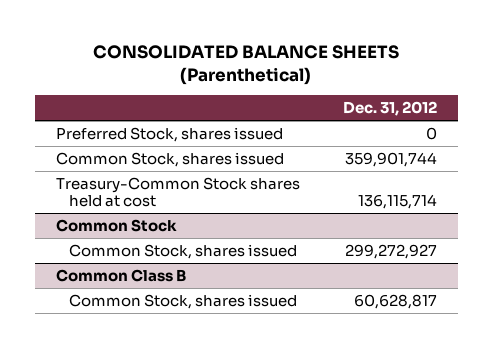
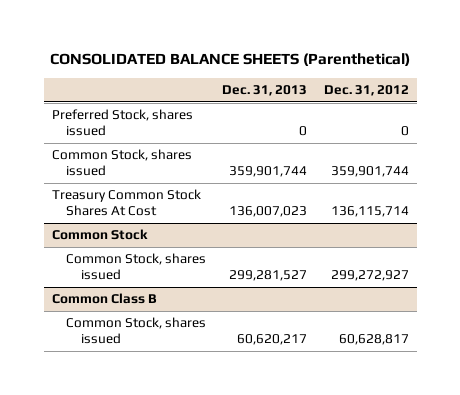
- | Dec. 31, 2012
+ | Dec. 31, 2013 | Dec. 31, 2012
- Treasury-Common Stock shares held at cost | 136,115,714
+ Treasury Common Stock Shares At Cost | 136,007,023 | 136,115,714

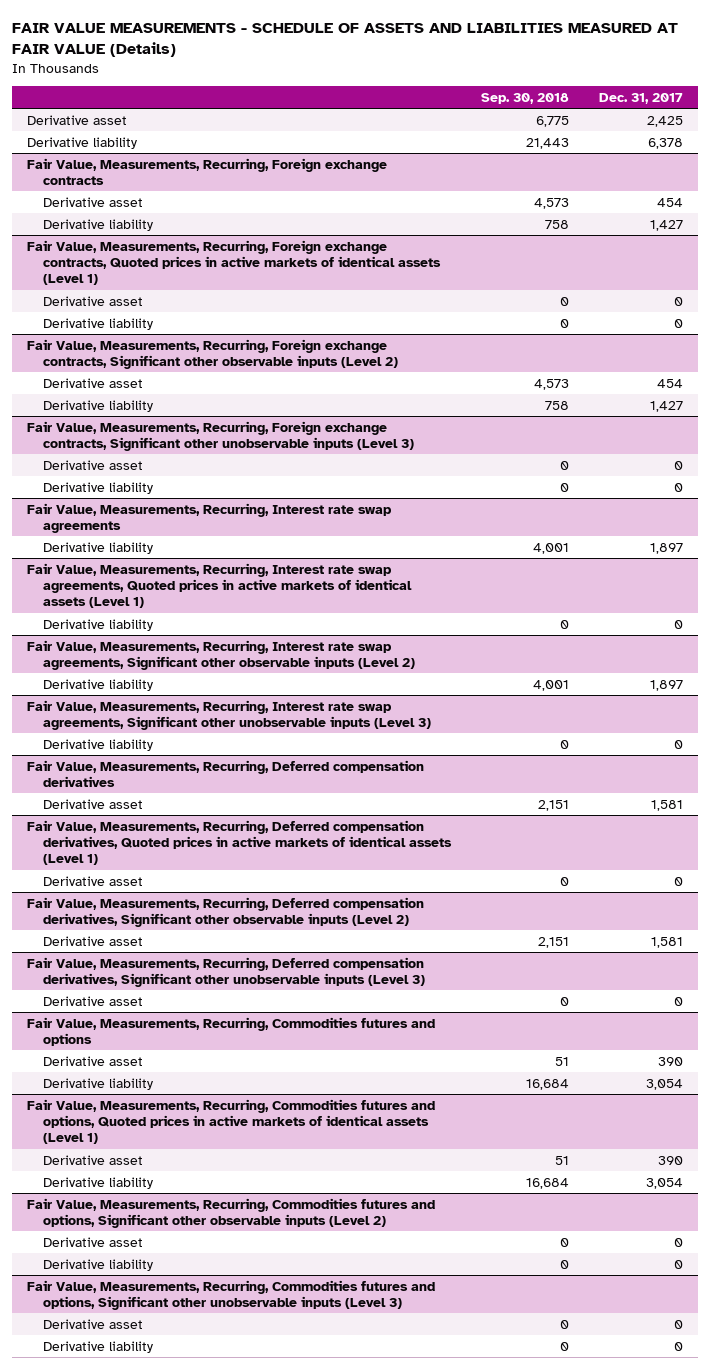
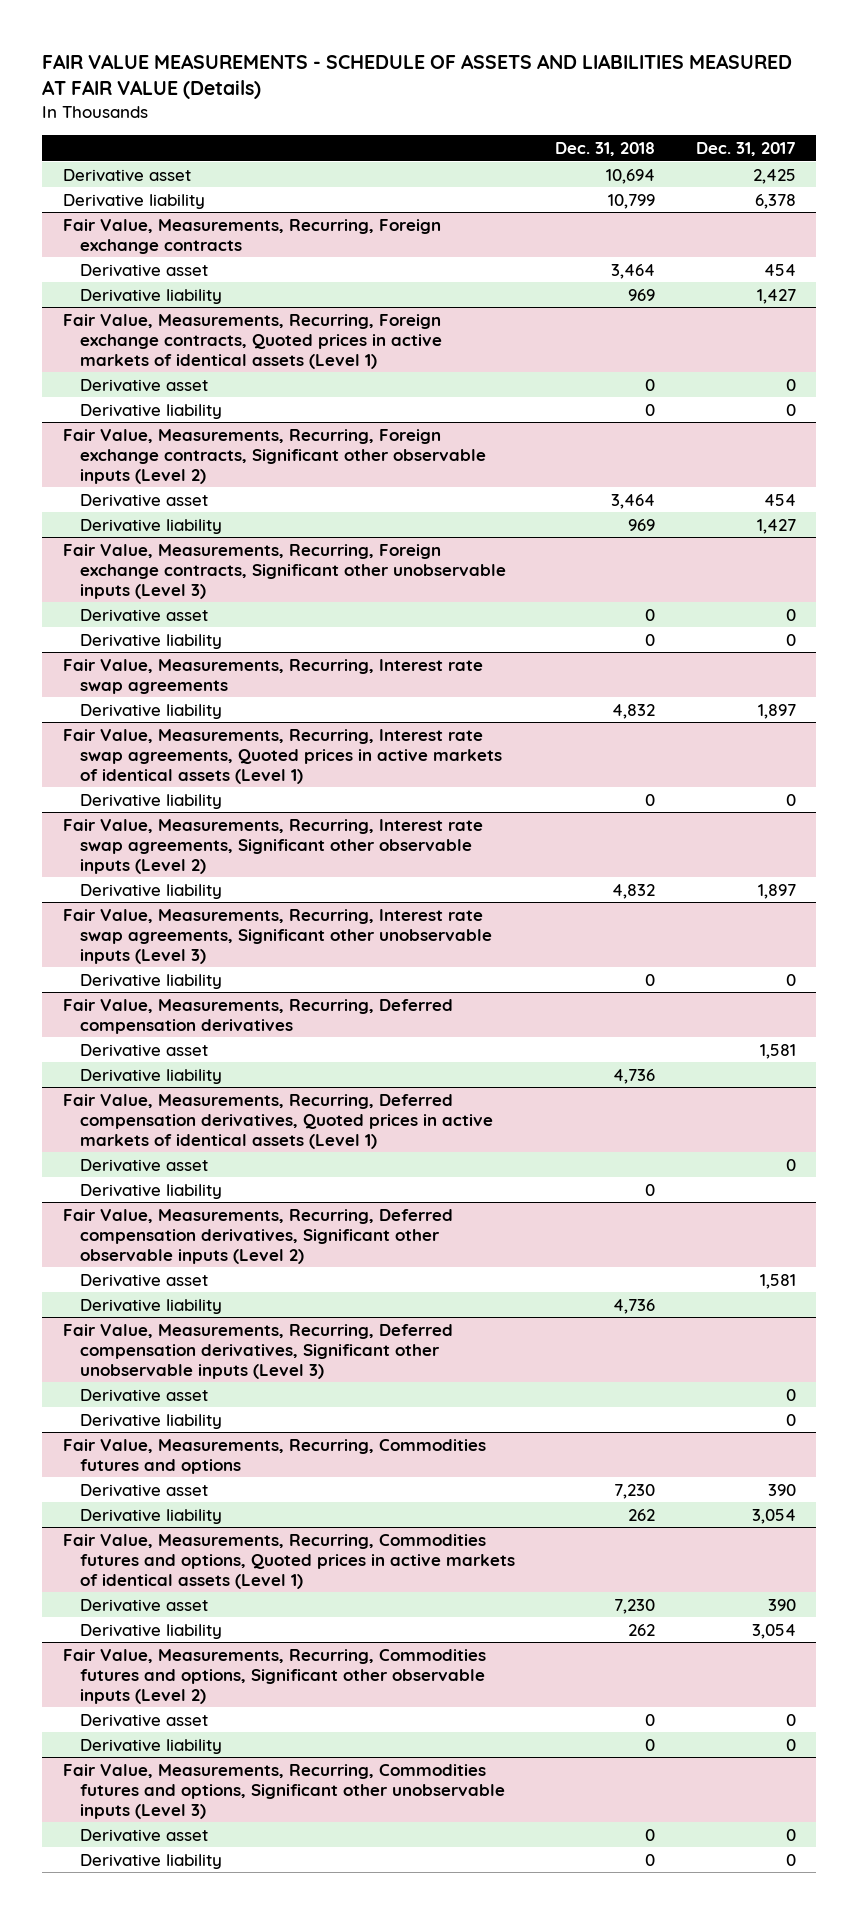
- | Sep. 30, 2018 | Dec. 31, 2017
+ | Dec. 31, 2018 | Dec. 31, 2017
@ Fair Value, Measurements, Recurring, Deferred compensation derivatives
+ Derivative liability | 4,736 |
@ Fair Value, Measurements, Recurring, Deferred compensation derivatives, Quoted prices in active markets of identical assets (Level 1)
+ Derivative liability | 0 |
@ Fair Value, Measurements, Recurring, Deferred compensation derivatives, Significant other observable inputs (Level 2)
+ Derivative liability | 4,736 |
@ Fair Value, Measurements, Recurring, Deferred compensation derivatives, Significant other unobservable inputs (Level 3)
+ Derivative liability | | 0

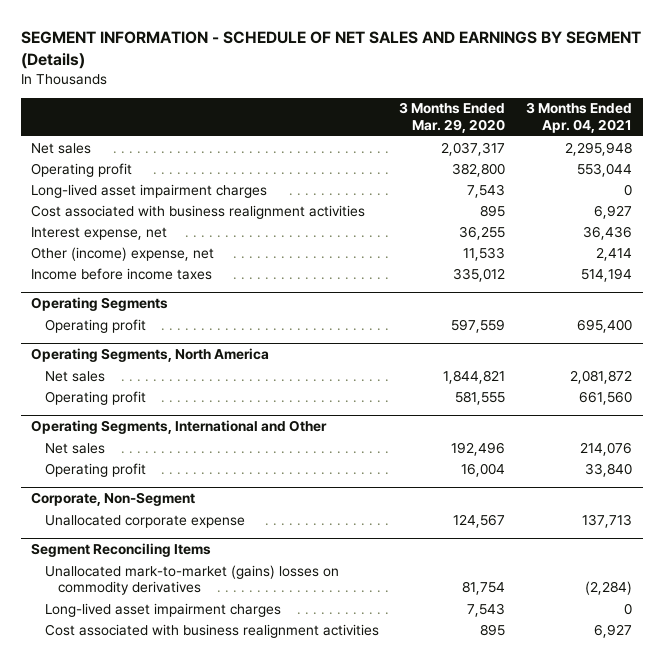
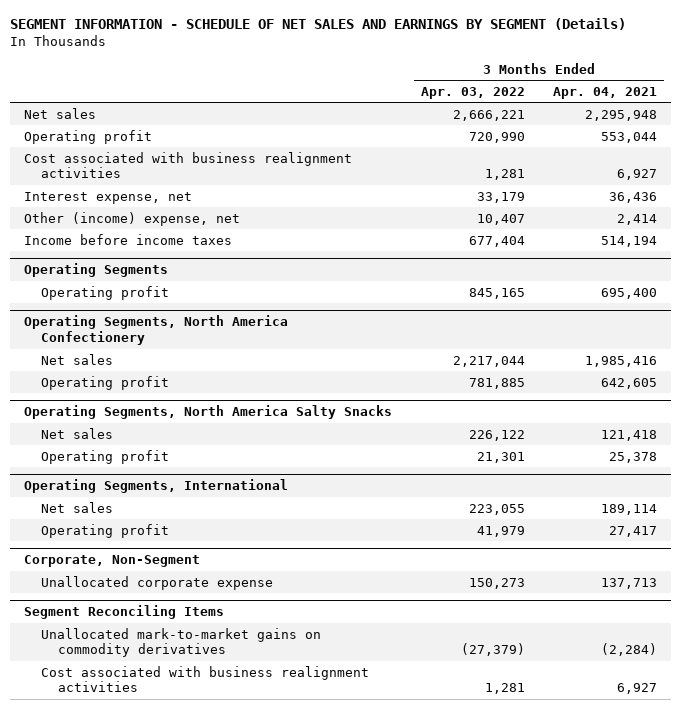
- | 3 Months Ended Mar. 29, 2020 | 3 Months Ended Apr. 04, 2021
+ | 3 Months Ended Apr. 03, 2022 | 3 Months Ended Apr. 04, 2021
- Long-lived asset impairment charges | 7,543 | 0
- Operating Segments, North America
- Net sales | 1,844,821 | 2,081,872
- Operating profit | 581,555 | 661,560
- Operating Segments, International and Other
- Net sales | 192,496 | 214,076
- Operating profit | 16,004 | 33,840
+ Operating Segments, North America Confectionery
+ Net sales | 2,217,044 | 1,985,416
+ Operating profit | 781,885 | 642,605
+ Operating Segments, North America Salty Snacks
+ Net sales | 226,122 | 121,418
+ Operating profit | 21,301 | 25,378
+ Operating Segments, International
+ Net sales | 223,055 | 189,114
+ Operating profit | 41,979 | 27,417
@ Segment Reconciling Items
- Unallocated mark-to-market (gains) losses on commodity derivatives | 81,754 | (2,284)
- Long-lived asset impairment charges | 7,543 | 0
+ Unallocated mark-to-market gains on commodity derivatives | (27,379) | (2,284)

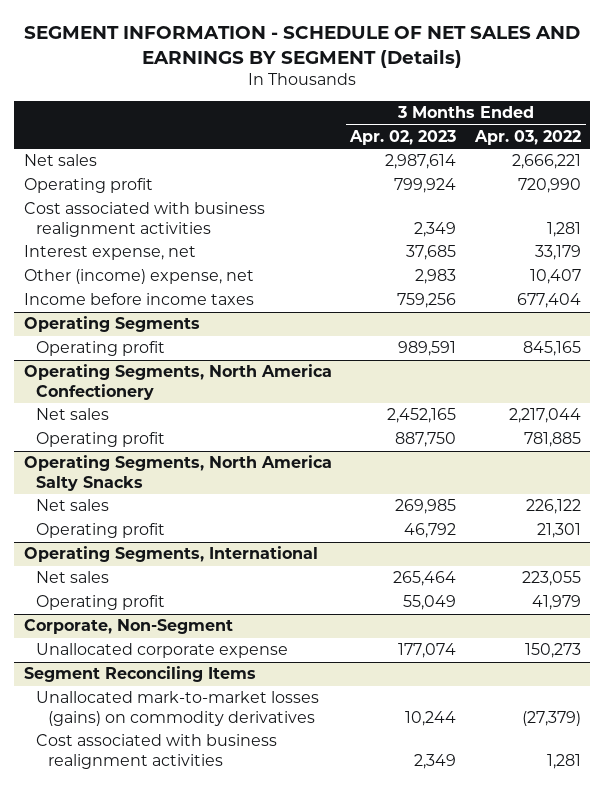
- | 3 Months Ended Apr. 03, 2022 | 3 Months Ended Apr. 04, 2021
+ | 3 Months Ended Apr. 02, 2023 | 3 Months Ended Apr. 03, 2022
@ Segment Reconciling Items
- Unallocated mark-to-market gains on commodity derivatives | (27,379) | (2,284)
+ Unallocated mark-to-market losses (gains) on commodity derivatives | 10,244 | (27,379)

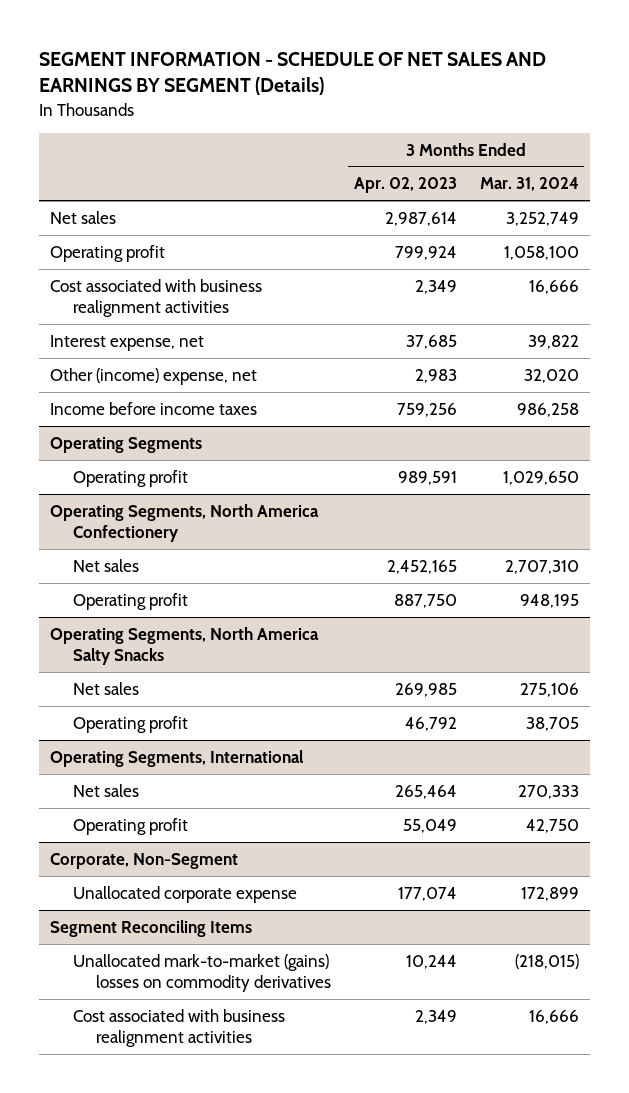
- | 3 Months Ended Apr. 02, 2023 | 3 Months Ended Apr. 03, 2022
+ | 3 Months Ended Apr. 02, 2023 | 3 Months Ended Mar. 31, 2024
@ Segment Reconciling Items
- Unallocated mark-to-market losses (gains) on commodity derivatives | 10,244 | (27,379)
+ Unallocated mark-to-market (gains) losses on commodity derivatives | 10,244 | (218,015)

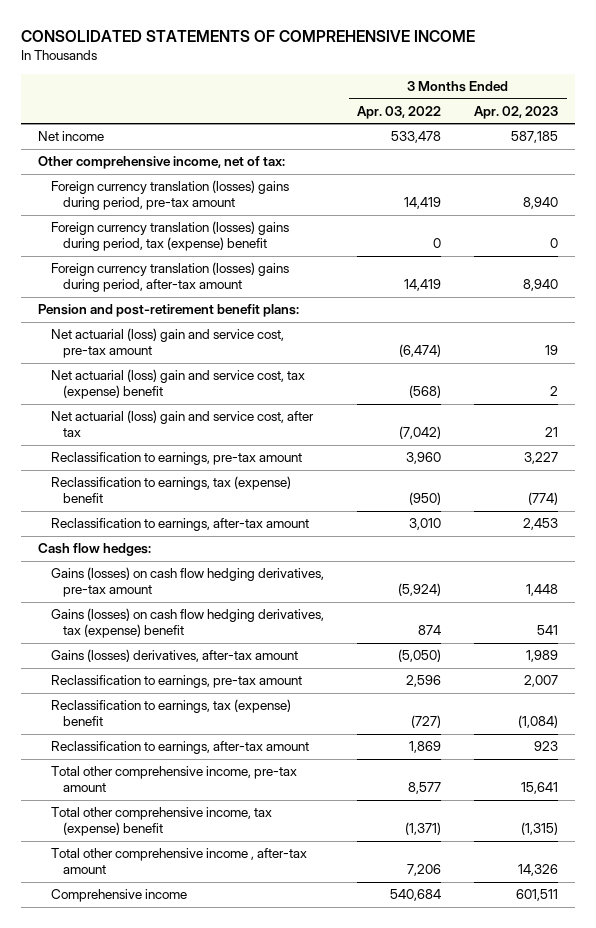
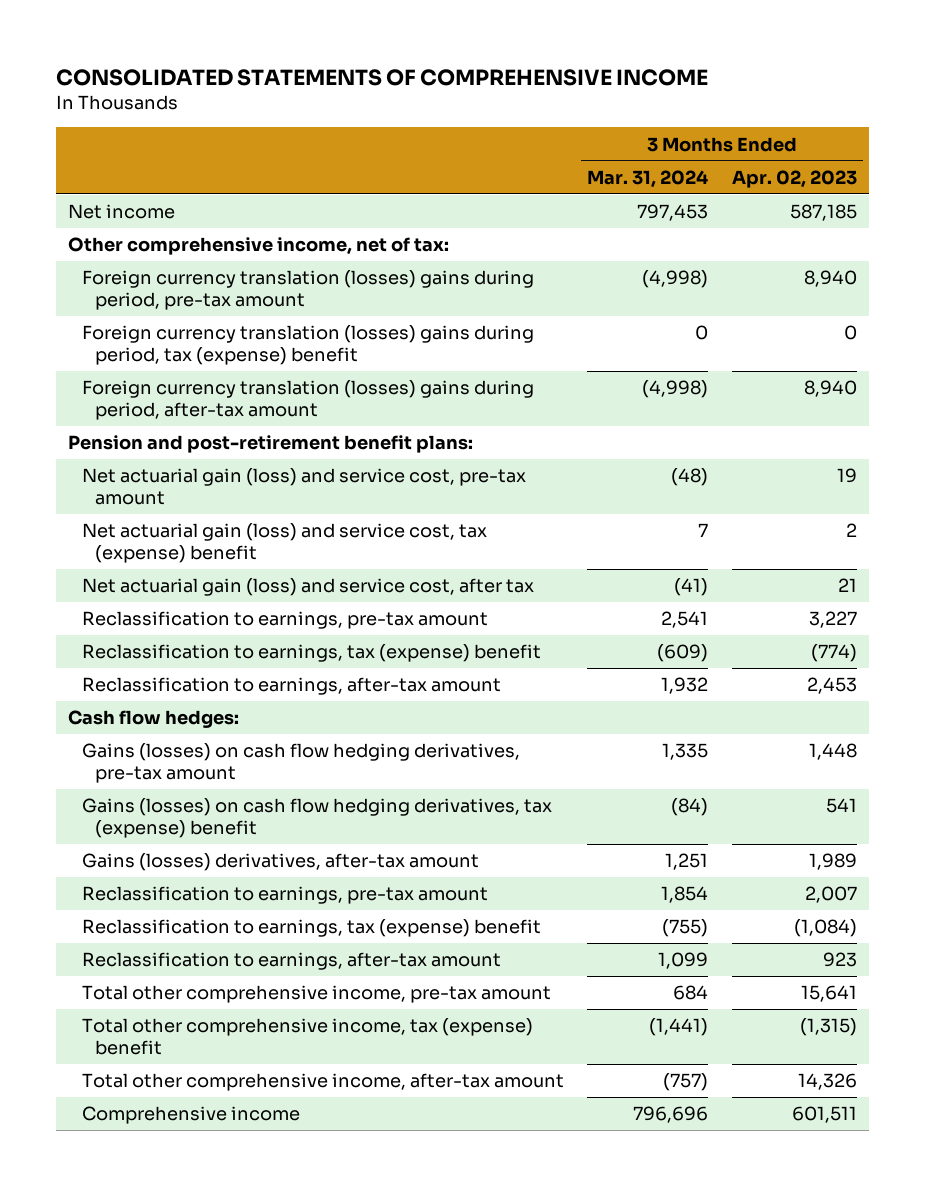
- | 3 Months Ended Apr. 03, 2022 | 3 Months Ended Apr. 02, 2023
+ | 3 Months Ended Mar. 31, 2024 | 3 Months Ended Apr. 02, 2023
- Net actuarial (loss) gain and service cost, pre-tax amount | (6,474) | 19
- Net actuarial (loss) gain and service cost, tax (expense) benefit | (568) | 2
- Net actuarial (loss) gain and service cost, after tax | (7,042) | 21
+ Net actuarial gain (loss) and service cost, pre-tax amount | (48) | 19
+ Net actuarial gain (loss) and service cost, tax (expense) benefit | 7 | 2
+ Net actuarial gain (loss) and service cost, after tax | (41) | 21
- Total other comprehensive income , after-tax amount | 7,206 | 14,326
+ Total other comprehensive income, after-tax amount | (757) | 14,326

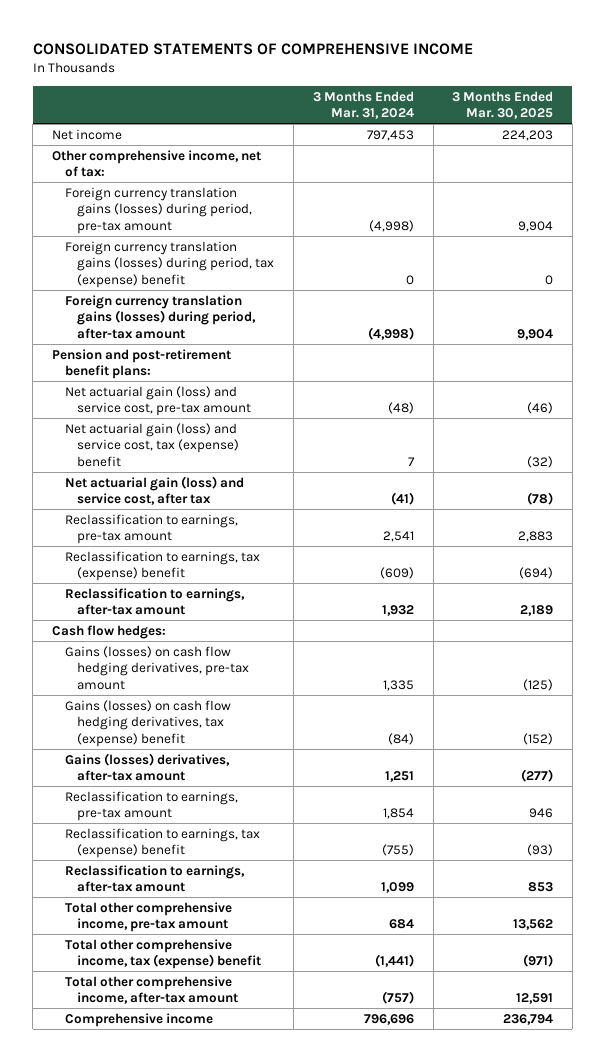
- | 3 Months Ended Mar. 31, 2024 | 3 Months Ended Apr. 02, 2023
+ | 3 Months Ended Mar. 31, 2024 | 3 Months Ended Mar. 30, 2025
- Foreign currency translation (losses) gains during period, pre-tax amount | (4,998) | 8,940
- Foreign currency translation (losses) gains during period, tax (expense) benefit | 0 | 0
- Foreign currency translation (losses) gains during period, after-tax amount | (4,998) | 8,940
+ Foreign currency translation gains (losses) during period, pre-tax amount | (4,998) | 9,904
+ Foreign currency translation gains (losses) during period, tax (expense) benefit | 0 | 0
+ Foreign currency translation gains (losses) during period, after-tax amount | (4,998) | 9,904

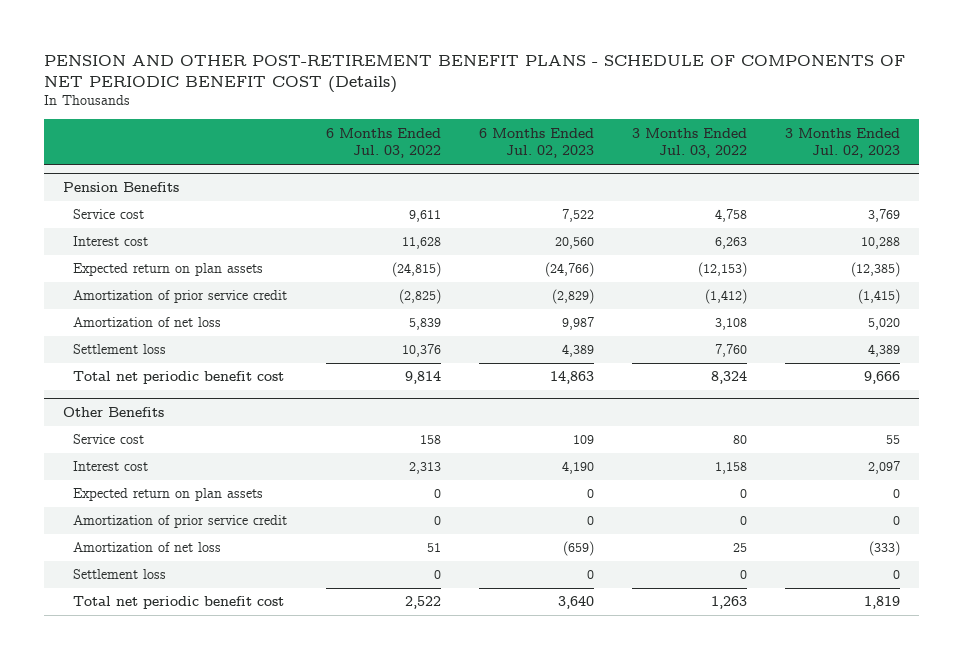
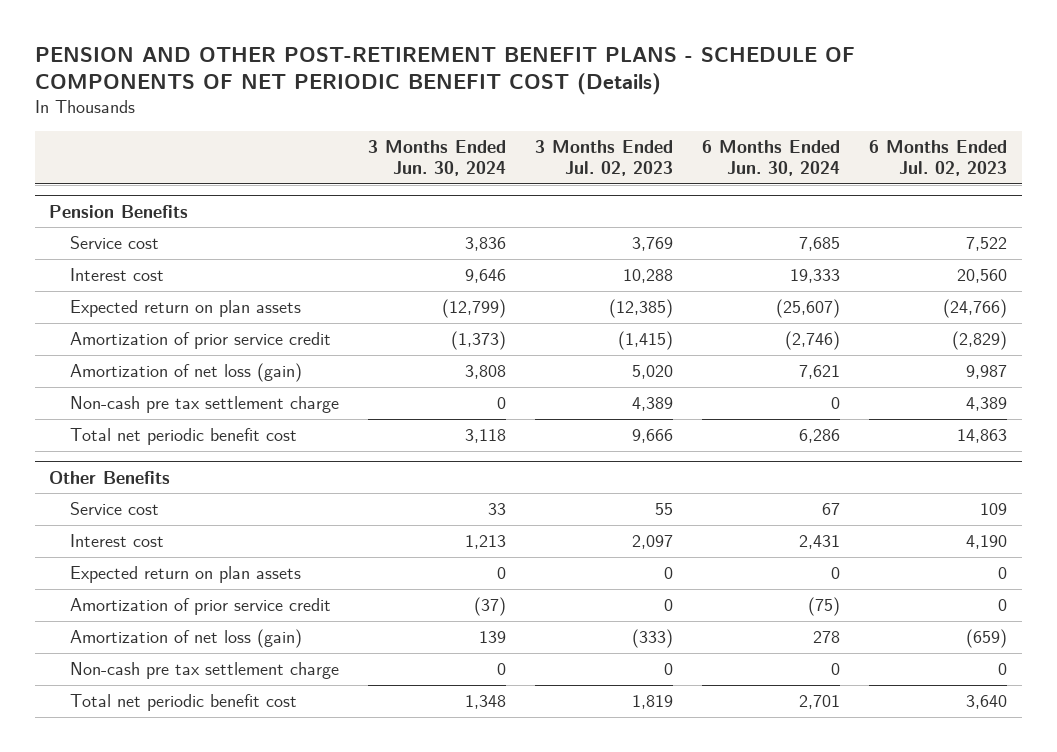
- | 6 Months Ended Jul. 03, 2022 | 6 Months Ended Jul. 02, 2023 | 3 Months Ended Jul. 03, 2022 | 3 Months Ended Jul. 02, 2023
+ | 3 Months Ended Jun. 30, 2024 | 3 Months Ended Jul. 02, 2023 | 6 Months Ended Jun. 30, 2024 | 6 Months Ended Jul. 02, 2023
@ Pension Benefits
- Amortization of net loss | 5,839 | 9,987 | 3,108 | 5,020
- Settlement loss | 10,376 | 4,389 | 7,760 | 4,389
+ Amortization of net loss (gain) | 3,808 | 5,020 | 7,621 | 9,987
+ Non-cash pre tax settlement charge | 0 | 4,389 | 0 | 4,389
@ Other Benefits
- Amortization of net loss | 51 | (659) | 25 | (333)
- Settlement loss | 0 | 0 | 0 | 0
+ Amortization of net loss (gain) | 139 | (333) | 278 | (659)
+ Non-cash pre tax settlement charge | 0 | 0 | 0 | 0

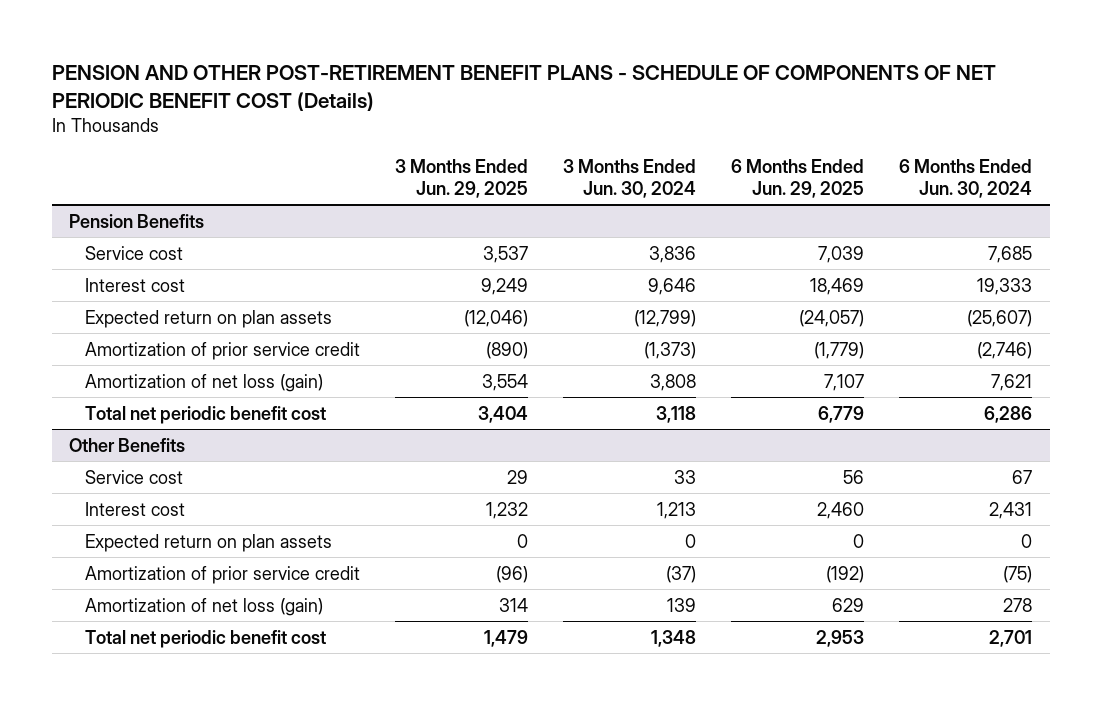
- | 3 Months Ended Jun. 30, 2024 | 3 Months Ended Jul. 02, 2023 | 6 Months Ended Jun. 30, 2024 | 6 Months Ended Jul. 02, 2023
+ | 3 Months Ended Jun. 29, 2025 | 3 Months Ended Jun. 30, 2024 | 6 Months Ended Jun. 29, 2025 | 6 Months Ended Jun. 30, 2024
@ Pension Benefits
- Non-cash pre tax settlement charge | 0 | 4,389 | 0 | 4,389
@ Other Benefits
- Non-cash pre tax settlement charge | 0 | 0 | 0 | 0

